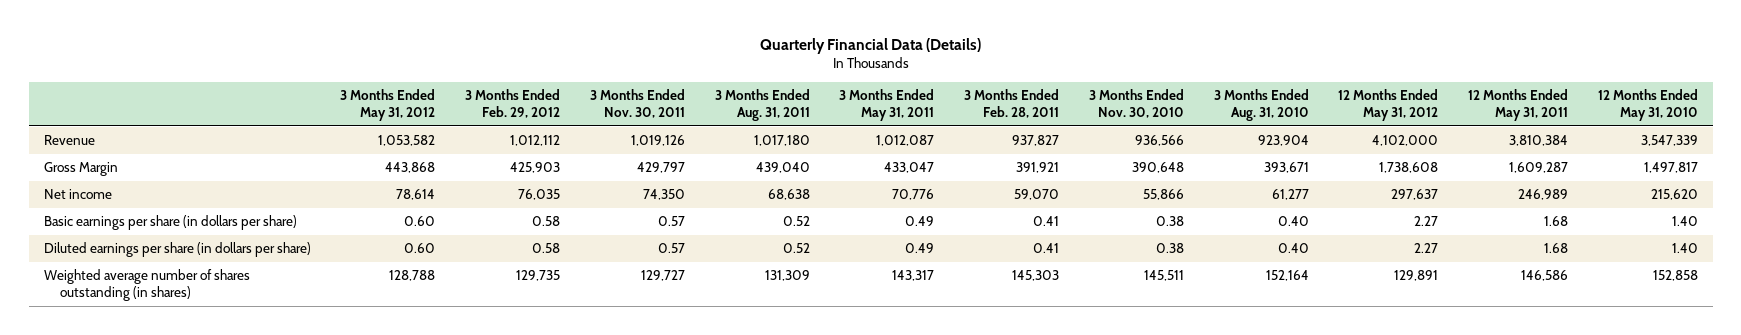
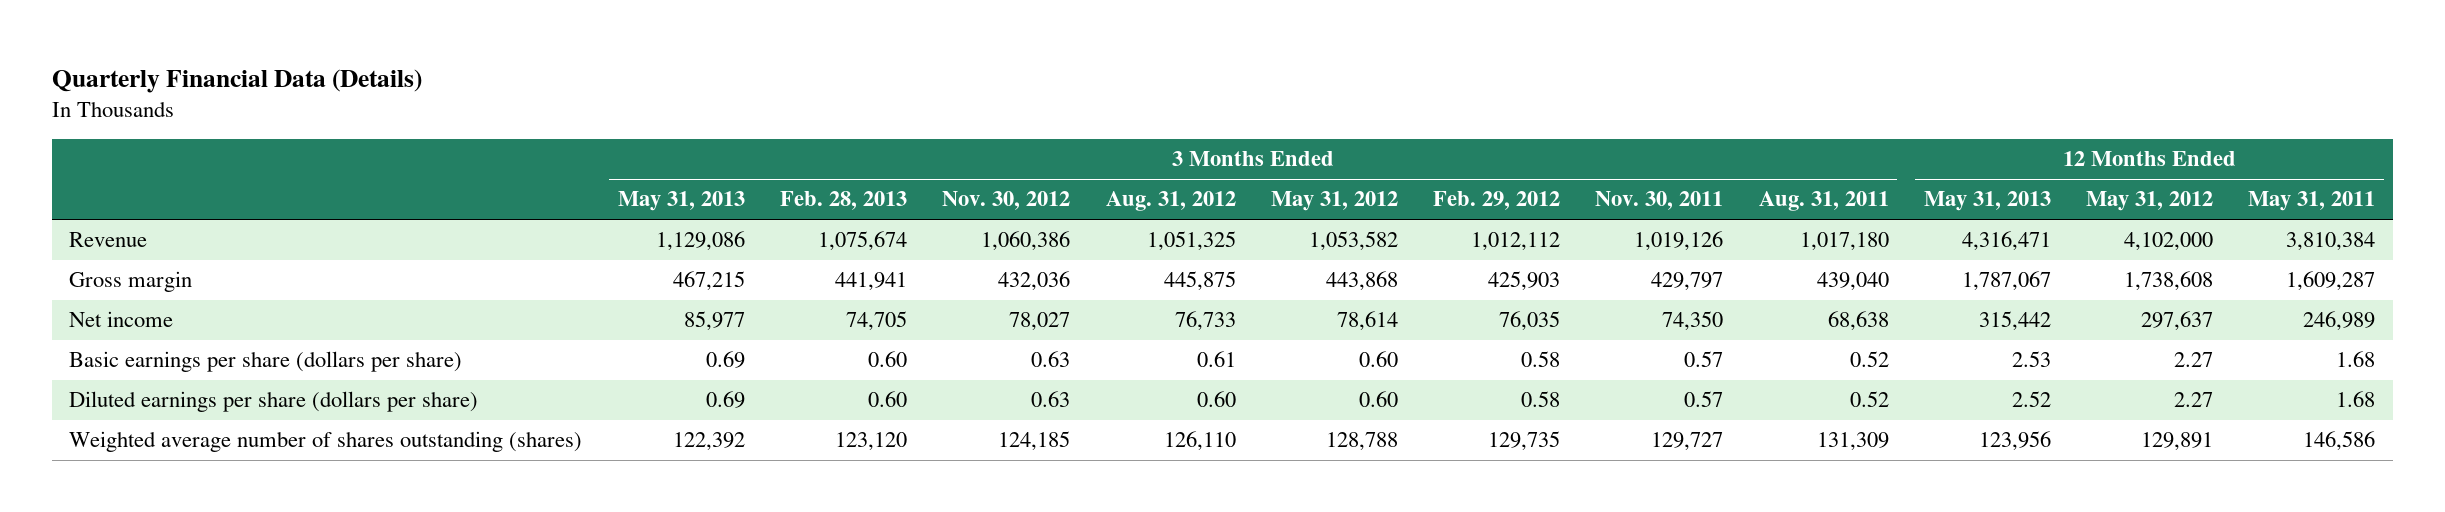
- | 3 Months Ended May 31, 2012 | 3 Months Ended Feb. 29, 2012 | 3 Months Ended Nov. 30, 2011 | 3 Months Ended Aug. 31, 2011 | 3 Months Ended May 31, 2011 | 3 Months Ended Feb. 28, 2011 | 3 Months Ended Nov. 30, 2010 | 3 Months Ended Aug. 31, 2010 | 12 Months Ended May 31, 2012 | 12 Months Ended May 31, 2011 | 12 Months Ended May 31, 2010
+ | 3 Months Ended May 31, 2013 | 3 Months Ended Feb. 28, 2013 | 3 Months Ended Nov. 30, 2012 | 3 Months Ended Aug. 31, 2012 | 3 Months Ended May 31, 2012 | 3 Months Ended Feb. 29, 2012 | 3 Months Ended Nov. 30, 2011 | 3 Months Ended Aug. 31, 2011 | 12 Months Ended May 31, 2013 | 12 Months Ended May 31, 2012 | 12 Months Ended May 31, 2011
- Gross Margin | 443,868 | 425,903 | 429,797 | 439,040 | 433,047 | 391,921 | 390,648 | 393,671 | 1,738,608 | 1,609,287 | 1,497,817
+ Gross margin | 467,215 | 441,941 | 432,036 | 445,875 | 443,868 | 425,903 | 429,797 | 439,040 | 1,787,067 | 1,738,608 | 1,609,287
- Basic earnings per share (in dollars per share) | 0.60 | 0.58 | 0.57 | 0.52 | 0.49 | 0.41 | 0.38 | 0.40 | 2.27 | 1.68 | 1.40
- Diluted earnings per share (in dollars per share) | 0.60 | 0.58 | 0.57 | 0.52 | 0.49 | 0.41 | 0.38 | 0.40 | 2.27 | 1.68 | 1.40
- Weighted average number of shares outstanding (in shares) | 128,788 | 129,735 | 129,727 | 131,309 | 143,317 | 145,303 | 145,511 | 152,164 | 129,891 | 146,586 | 152,858
+ Basic earnings per share (dollars per share) | 0.69 | 0.60 | 0.63 | 0.61 | 0.60 | 0.58 | 0.57 | 0.52 | 2.53 | 2.27 | 1.68
+ Diluted earnings per share (dollars per share) | 0.69 | 0.60 | 0.63 | 0.60 | 0.60 | 0.58 | 0.57 | 0.52 | 2.52 | 2.27 | 1.68
+ Weighted average number of shares outstanding (shares) | 122,392 | 123,120 | 124,185 | 126,110 | 128,788 | 129,735 | 129,727 | 131,309 | 123,956 | 129,891 | 146,586

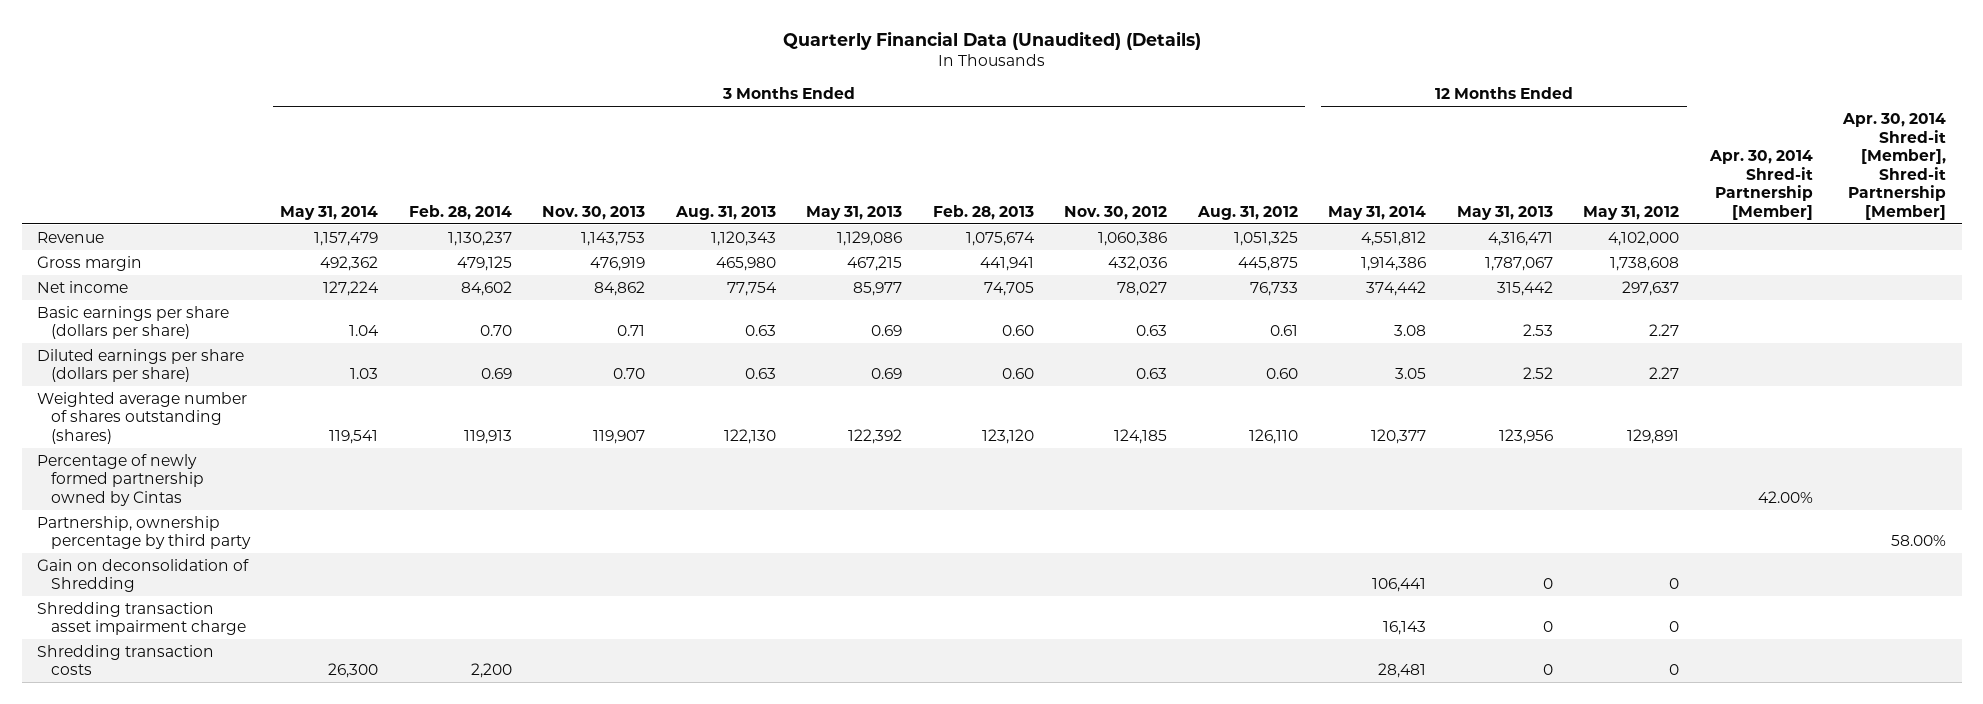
- Quarterly Financial Data (Details)
+ Quarterly Financial Data (Unaudited) (Details)
- | 3 Months Ended May 31, 2013 | 3 Months Ended Feb. 28, 2013 | 3 Months Ended Nov. 30, 2012 | 3 Months Ended Aug. 31, 2012 | 3 Months Ended May 31, 2012 | 3 Months Ended Feb. 29, 2012 | 3 Months Ended Nov. 30, 2011 | 3 Months Ended Aug. 31, 2011 | 12 Months Ended May 31, 2013 | 12 Months Ended May 31, 2012 | 12 Months Ended May 31, 2011
+ | 3 Months Ended May 31, 2014 | 3 Months Ended Feb. 28, 2014 | 3 Months Ended Nov. 30, 2013 | 3 Months Ended Aug. 31, 2013 | 3 Months Ended May 31, 2013 | 3 Months Ended Feb. 28, 2013 | 3 Months Ended Nov. 30, 2012 | 3 Months Ended Aug. 31, 2012 | 12 Months Ended May 31, 2014 | 12 Months Ended May 31, 2013 | 12 Months Ended May 31, 2012 | Apr. 30, 2014 Shred-it Partnership [Member] | Apr. 30, 2014 Shred-it [Member], Shred-it Partnership [Member]
+ Percentage of newly formed partnership owned by Cintas | | | | | | | | | | | | 42.00% |
+ Partnership, ownership percentage by third party | | | | | | | | | | | | | 58.00%
+ Gain on deconsolidation of Shredding | | | | | | | | | 106,441 | 0 | 0 | |
+ Shredding transaction asset impairment charge | | | | | | | | | 16,143 | 0 | 0 | |
+ Shredding transaction costs | 26,300 | 2,200 | | | | | | | 28,481 | 0 | 0 | |

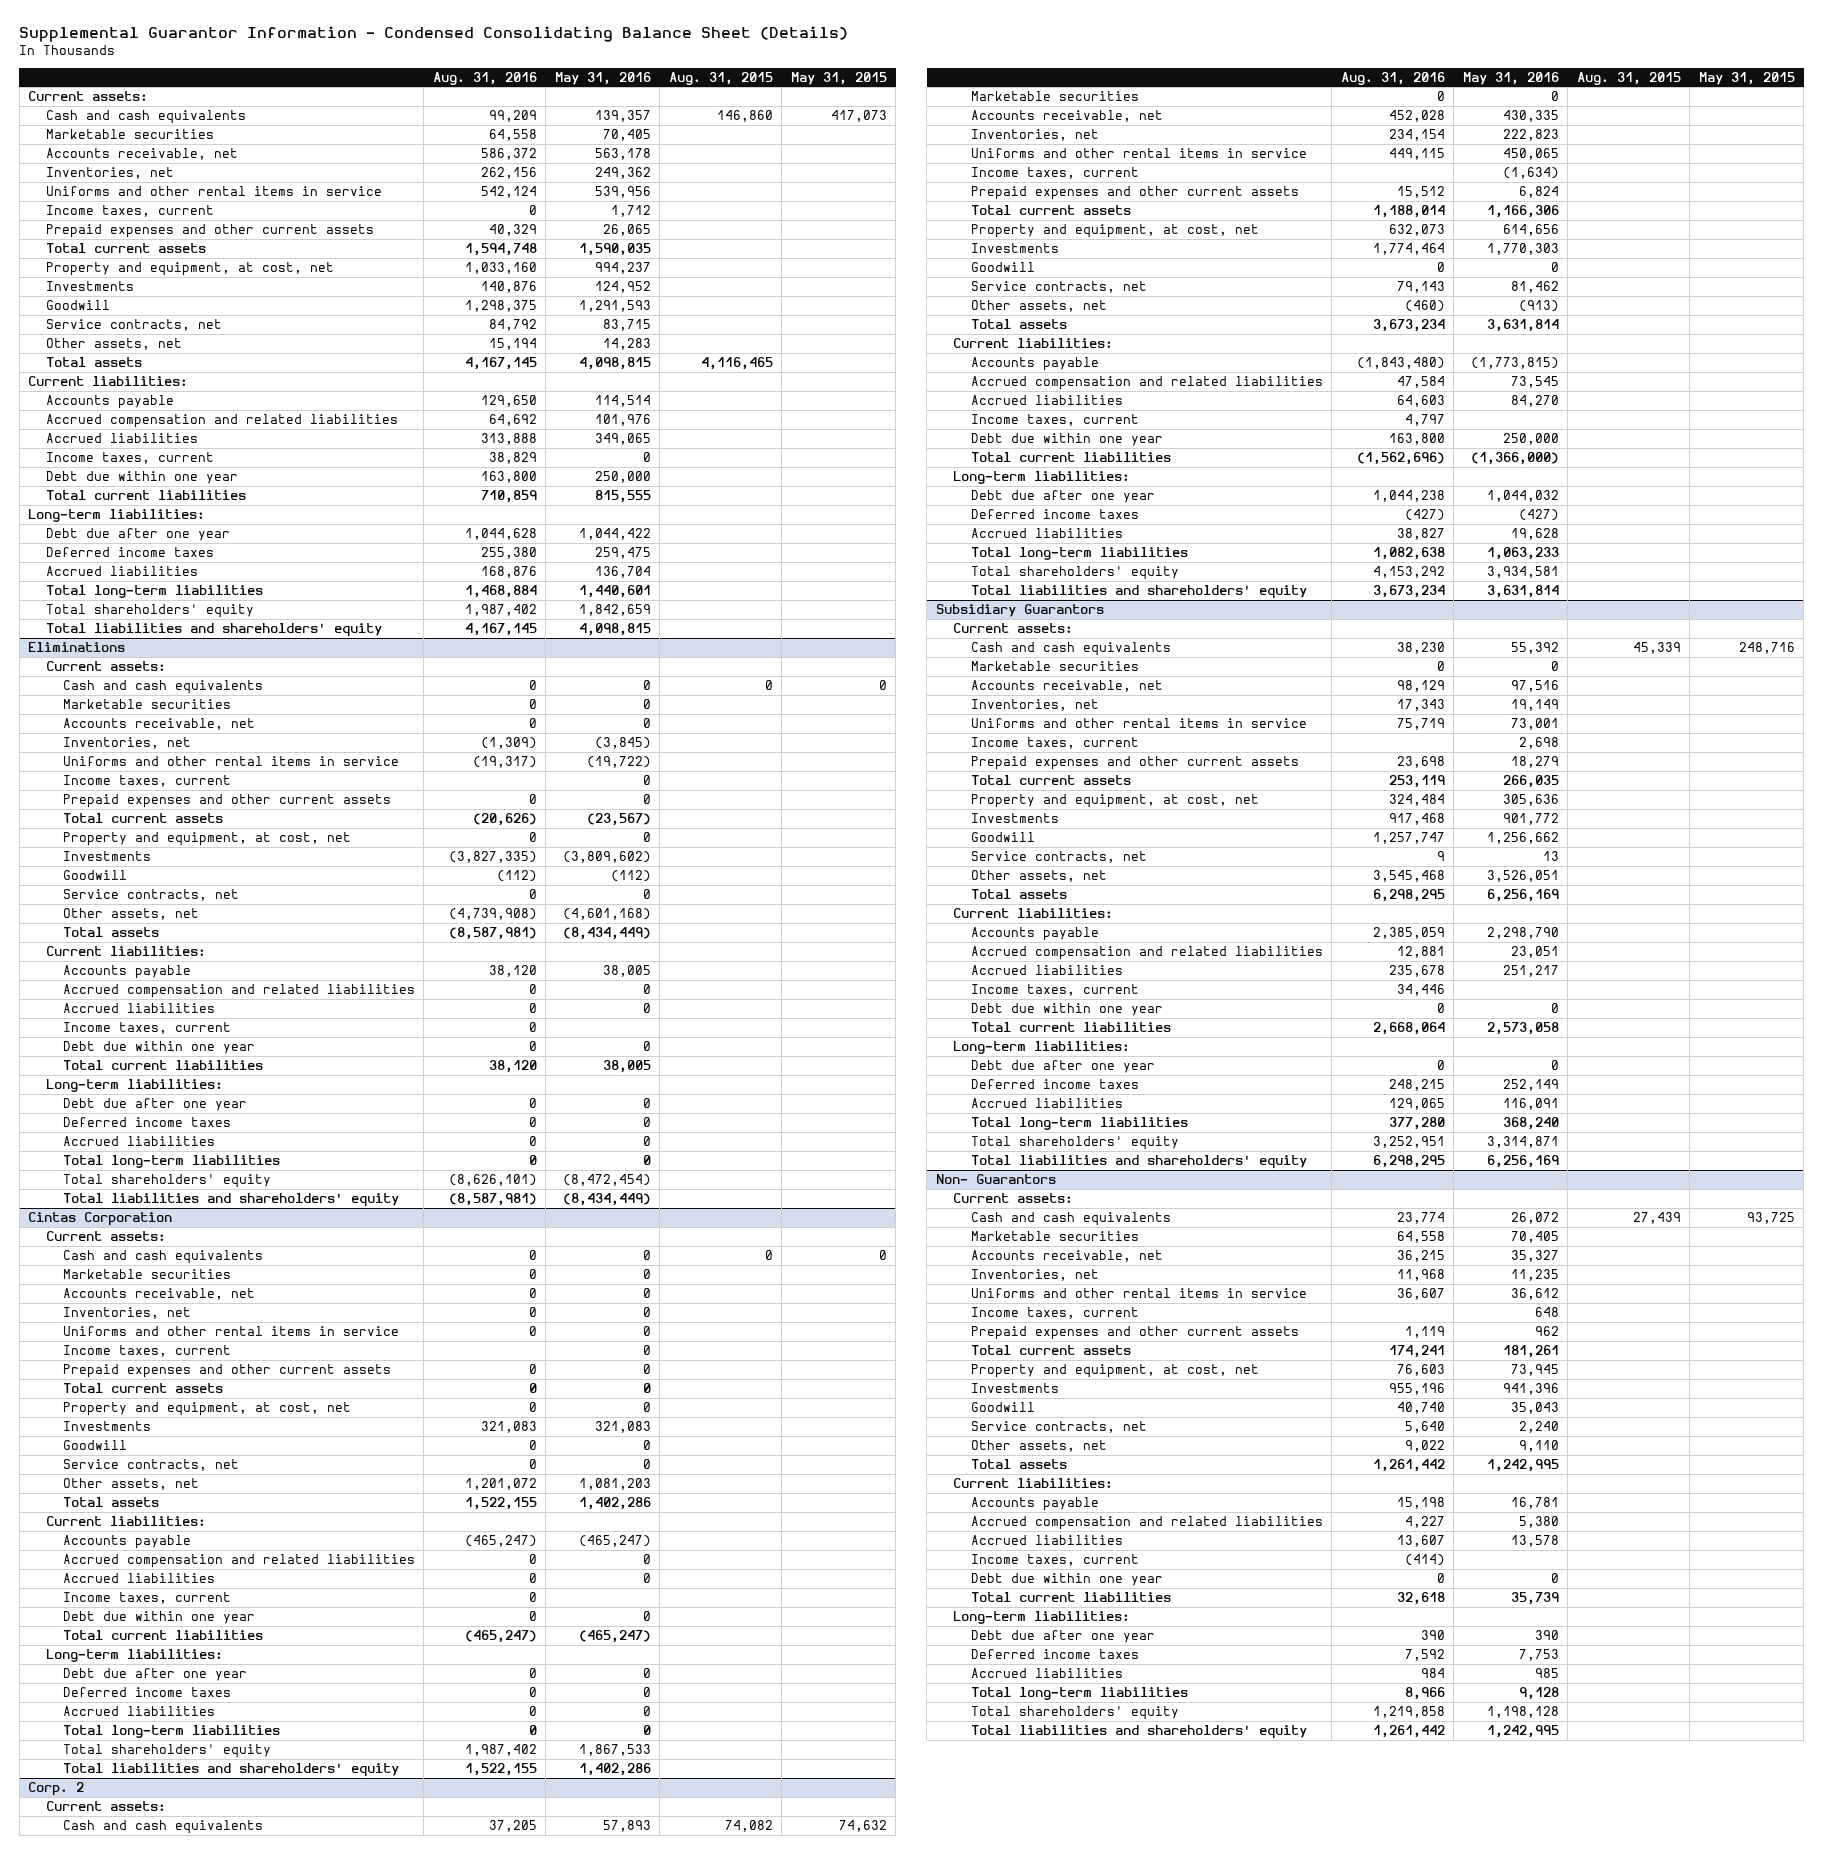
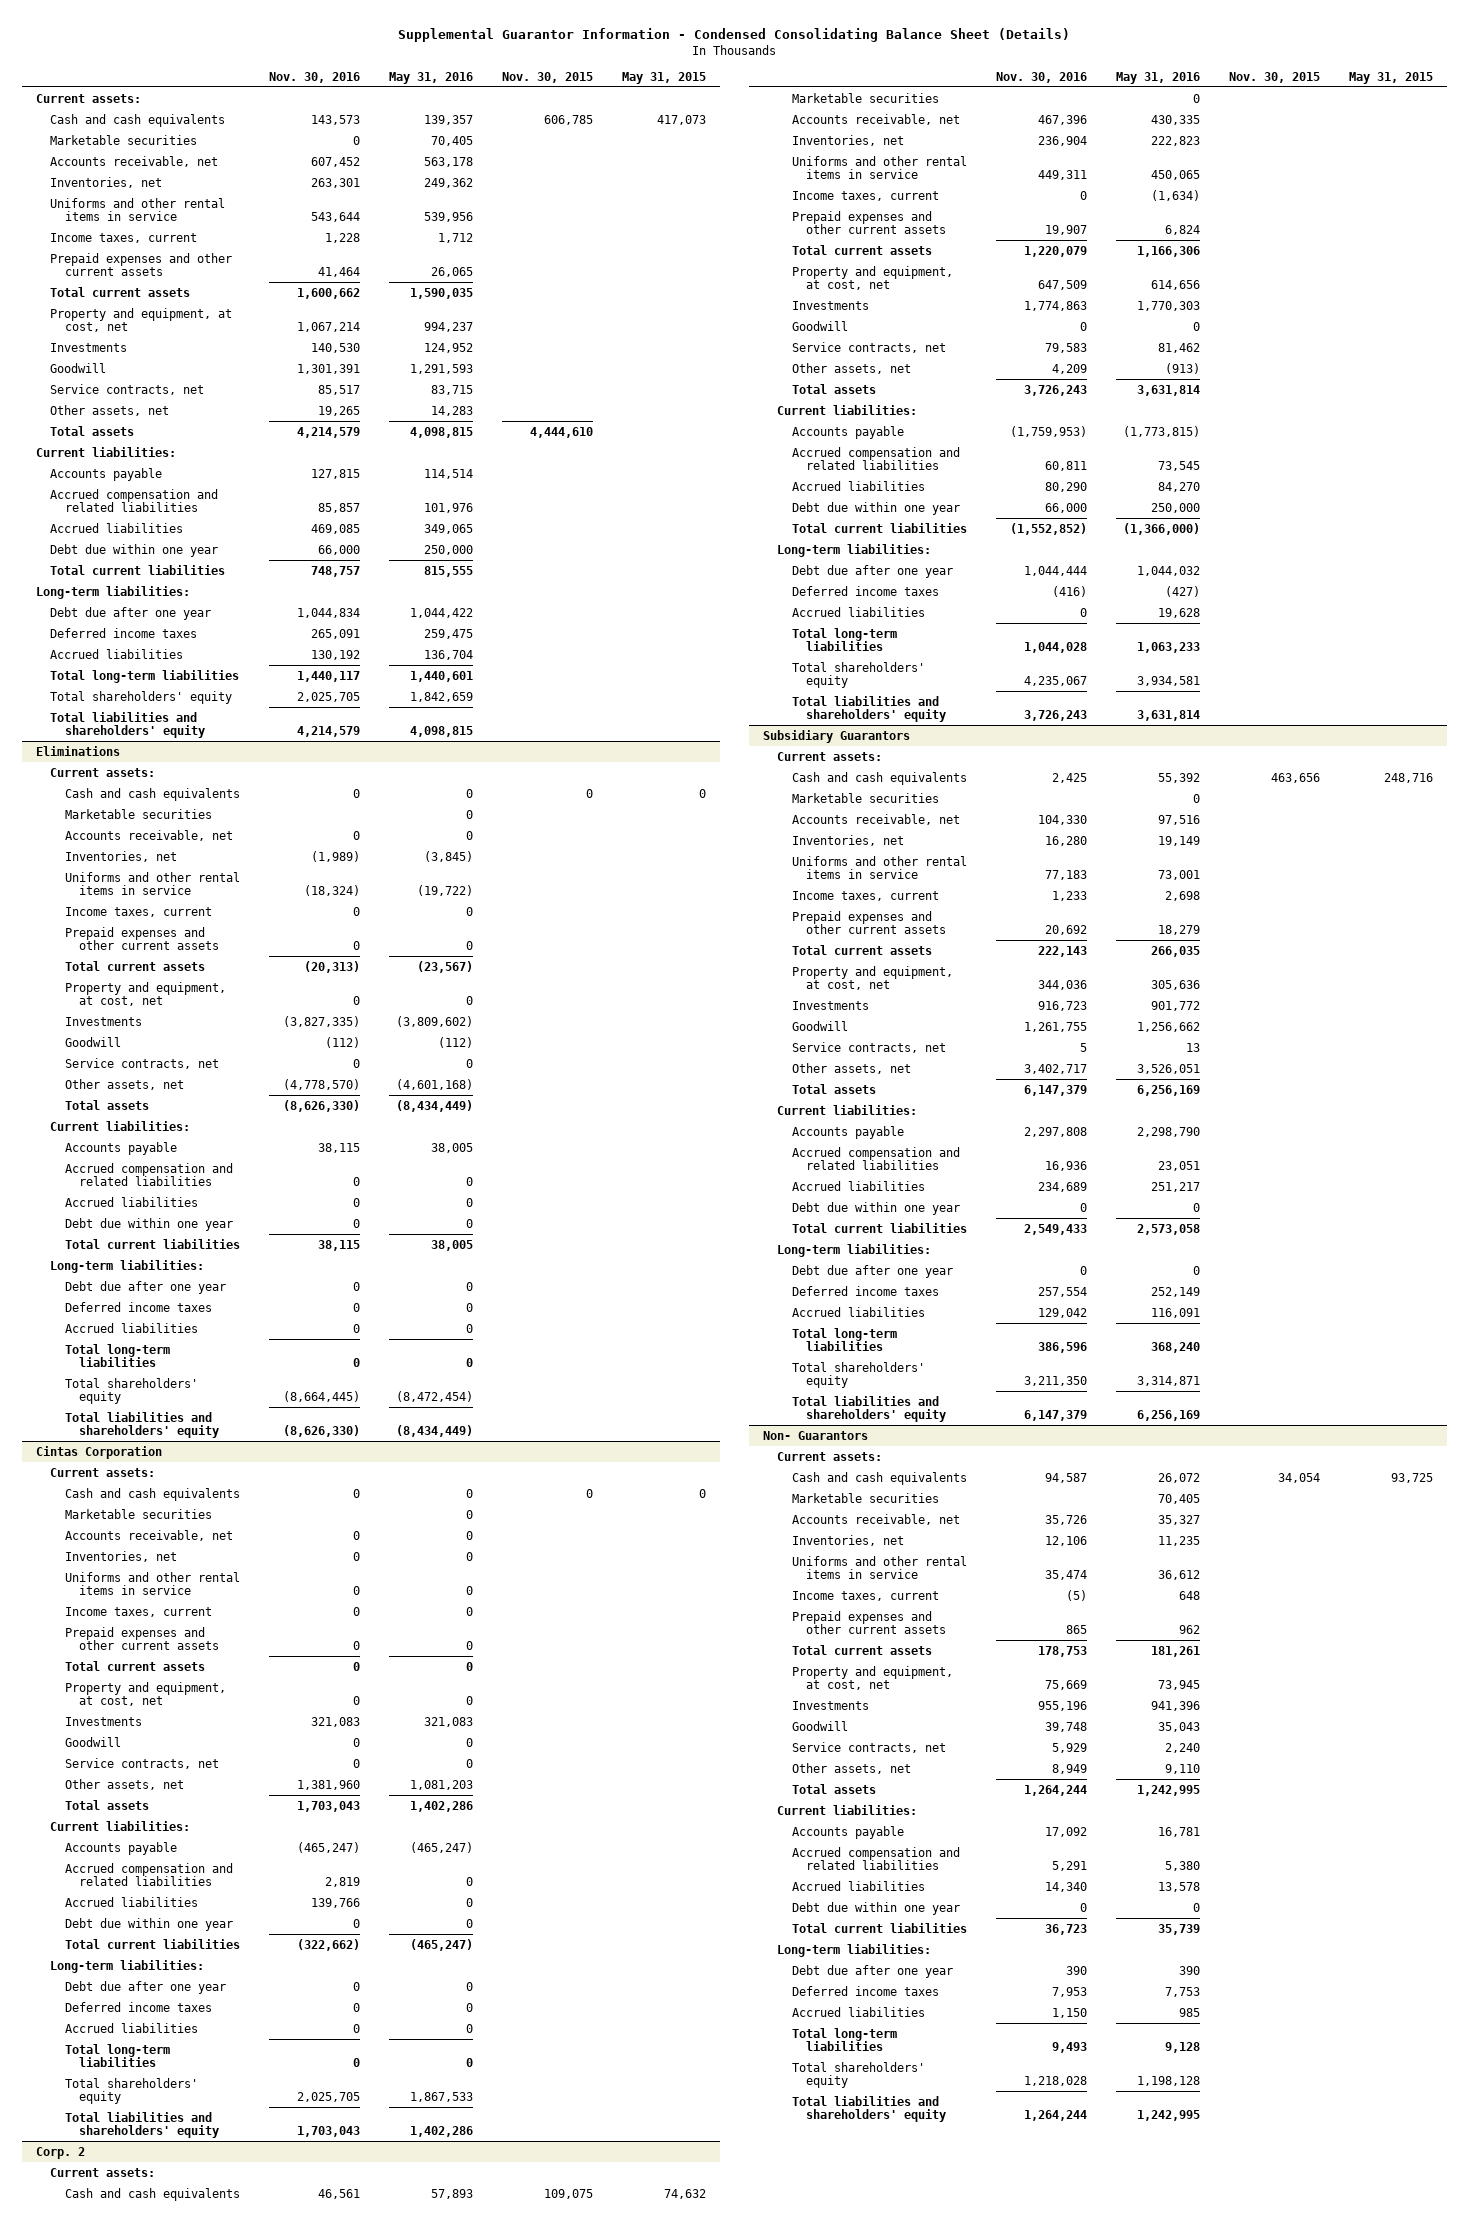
- | Aug. 31, 2016 | May 31, 2016 | Aug. 31, 2015 | May 31, 2015
+ | Nov. 30, 2016 | May 31, 2016 | Nov. 30, 2015 | May 31, 2015
- Income taxes, current | 38,829 | 0 | |
@ Eliminations
- Income taxes, current | 0 | | |
@ Cintas Corporation
- Income taxes, current | 0 | | |
@ Corp. 2
- Income taxes, current | 4,797 | | |
@ Subsidiary Guarantors
- Income taxes, current | 34,446 | | |
@ Non- Guarantors
- Income taxes, current | (414) | | |

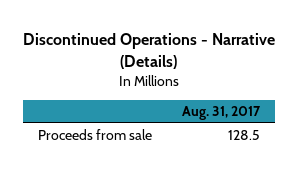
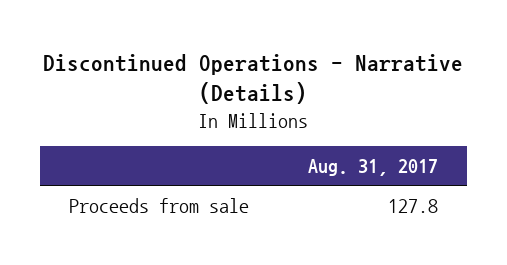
- Proceeds from sale | 128.5
+ Proceeds from sale | 127.8

